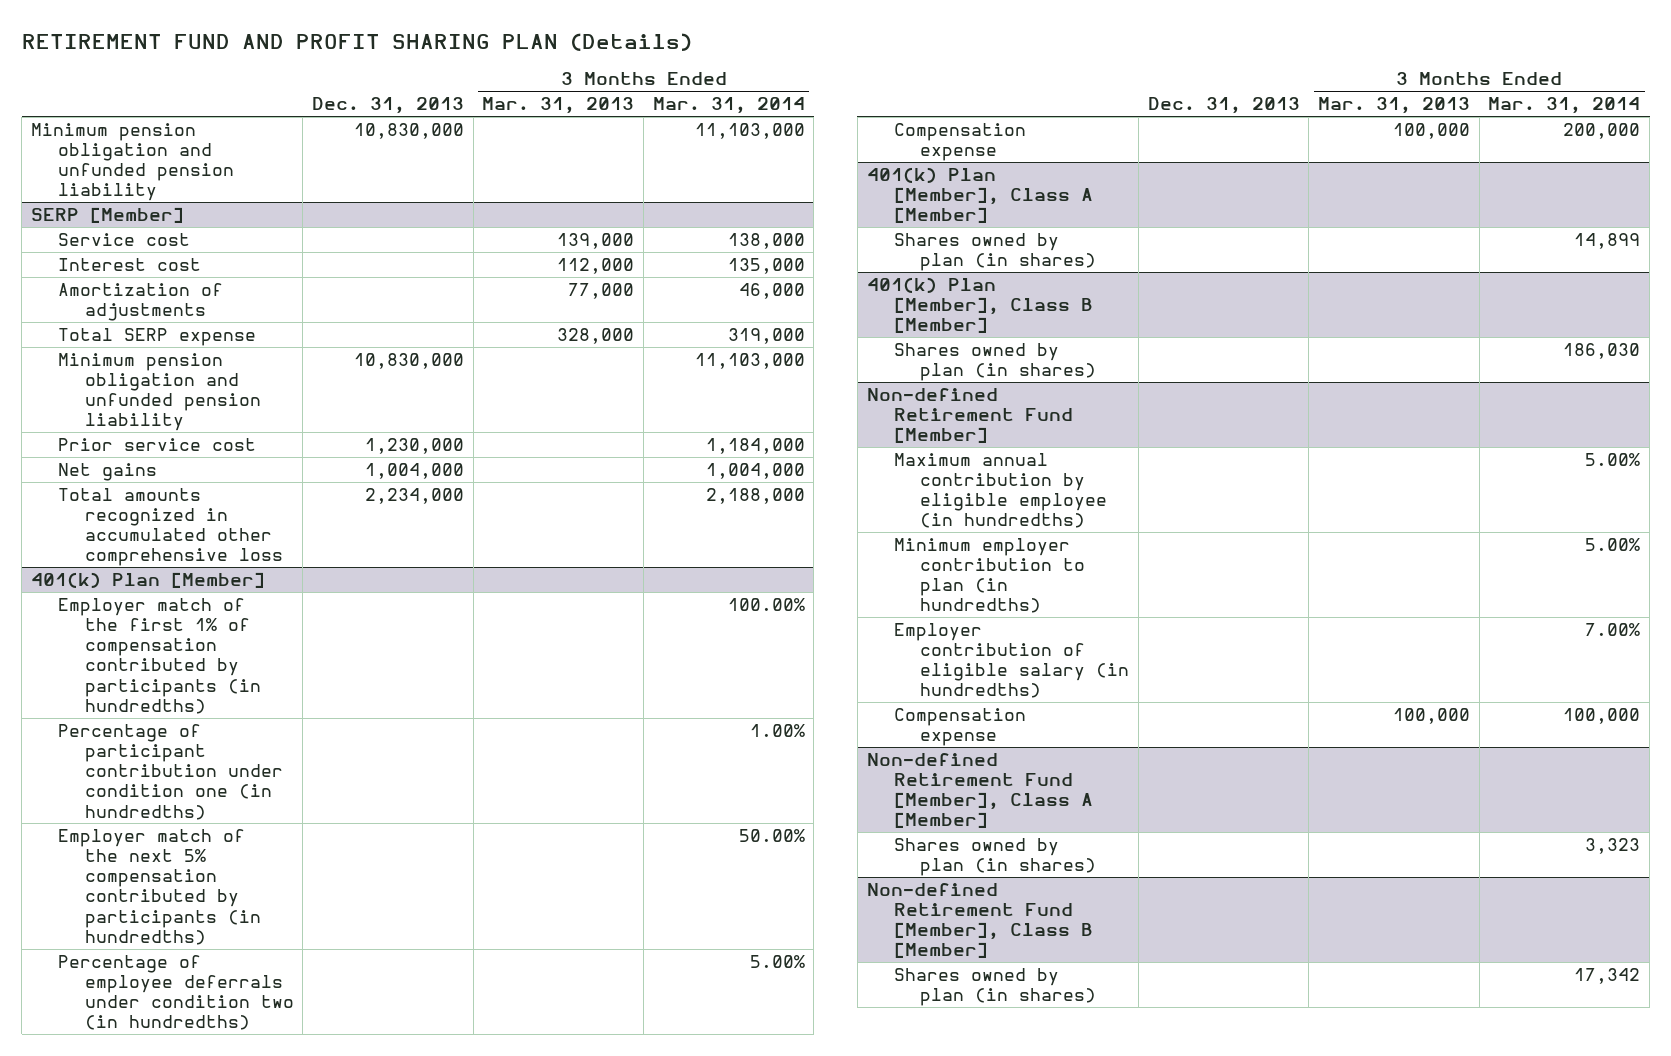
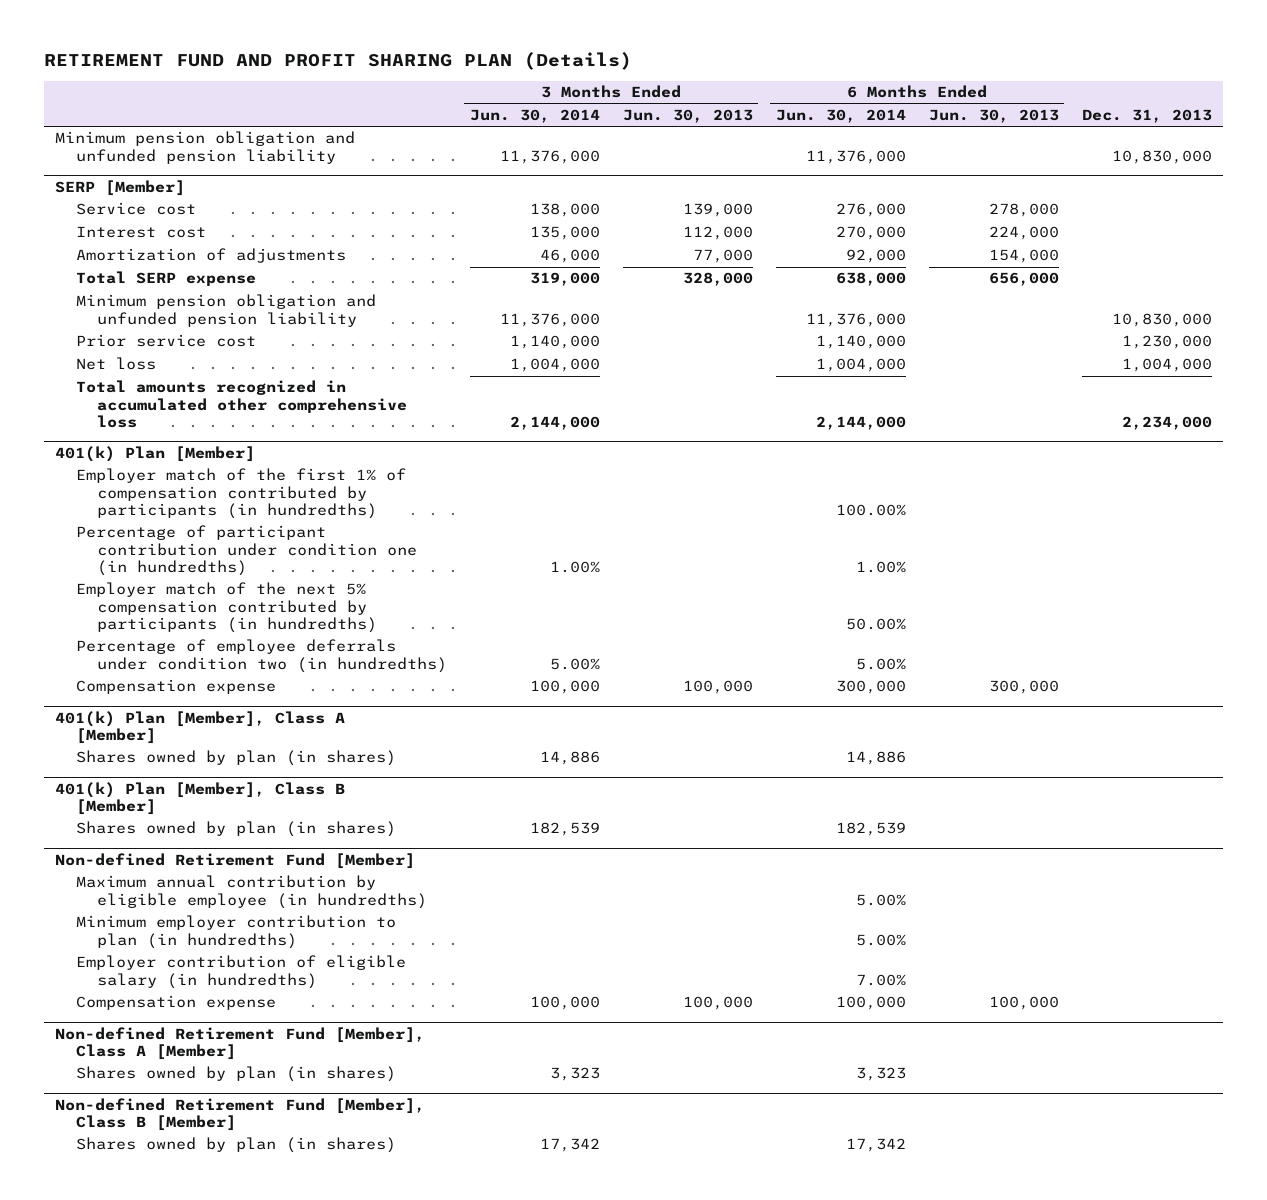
- | Dec. 31, 2013 | 3 Months Ended Mar. 31, 2013 | 3 Months Ended Mar. 31, 2014
+ | 3 Months Ended Jun. 30, 2014 | 3 Months Ended Jun. 30, 2013 | 6 Months Ended Jun. 30, 2014 | 6 Months Ended Jun. 30, 2013 | Dec. 31, 2013
@ SERP [Member]
- Net gains | 1,004,000 | | 1,004,000
+ Net loss | 1,004,000 | | 1,004,000 | | 1,004,000

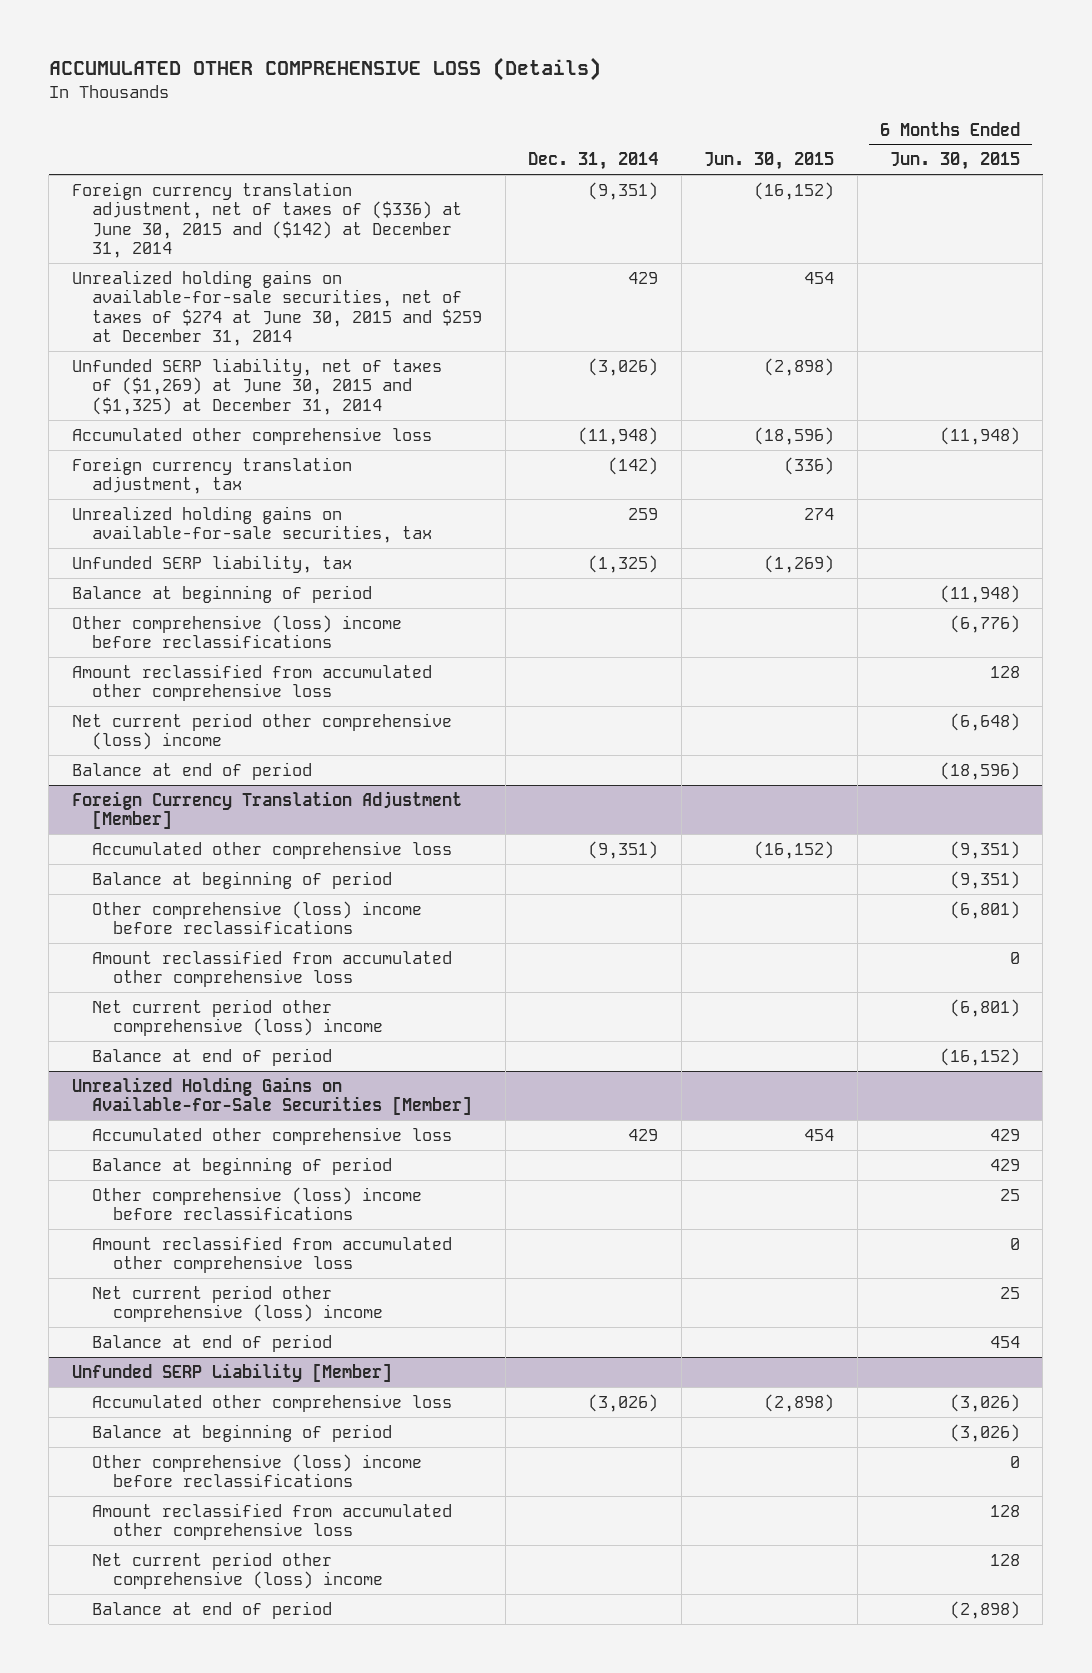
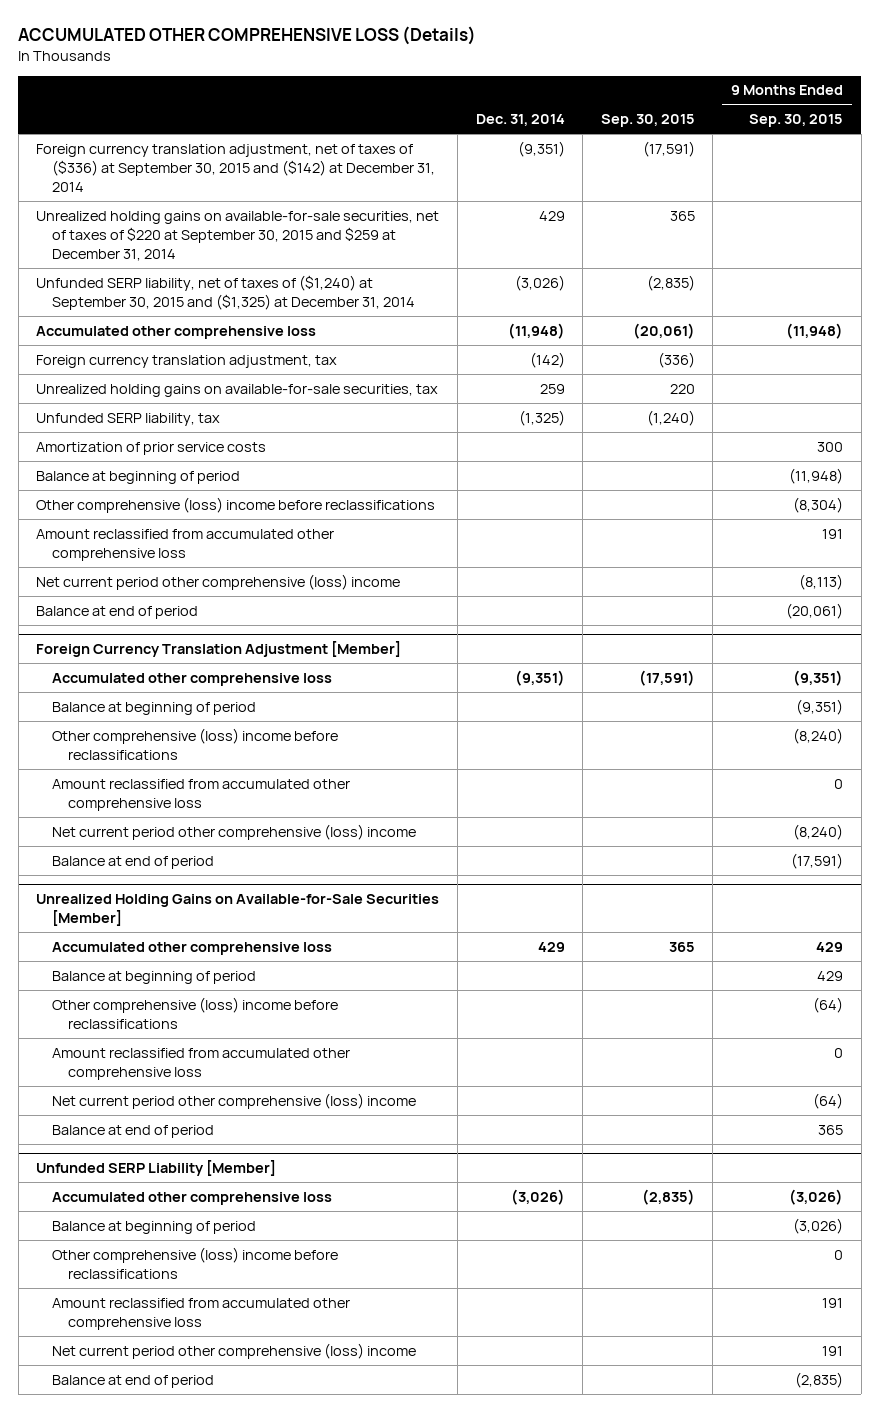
- | Dec. 31, 2014 | Jun. 30, 2015 | 6 Months Ended Jun. 30, 2015
+ | Dec. 31, 2014 | Sep. 30, 2015 | 9 Months Ended Sep. 30, 2015
- Foreign currency translation adjustment, net of taxes of ($336) at June 30, 2015 and ($142) at December 31, 2014 | (9,351) | (16,152) |
- Unrealized holding gains on available-for-sale securities, net of taxes of $274 at June 30, 2015 and $259 at December 31, 2014 | 429 | 454 |
- Unfunded SERP liability, net of taxes of ($1,269) at June 30, 2015 and ($1,325) at December 31, 2014 | (3,026) | (2,898) |
+ Foreign currency translation adjustment, net of taxes of ($336) at September 30, 2015 and ($142) at December 31, 2014 | (9,351) | (17,591) |
+ Unrealized holding gains on available-for-sale securities, net of taxes of $220 at September 30, 2015 and $259 at December 31, 2014 | 429 | 365 |
+ Unfunded SERP liability, net of taxes of ($1,240) at September 30, 2015 and ($1,325) at December 31, 2014 | (3,026) | (2,835) |
+ Amortization of prior service costs | | | 300

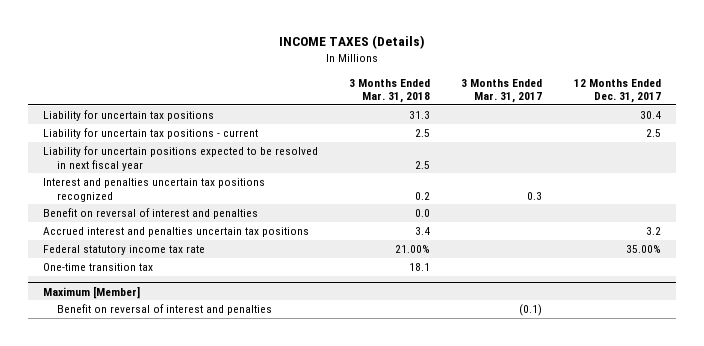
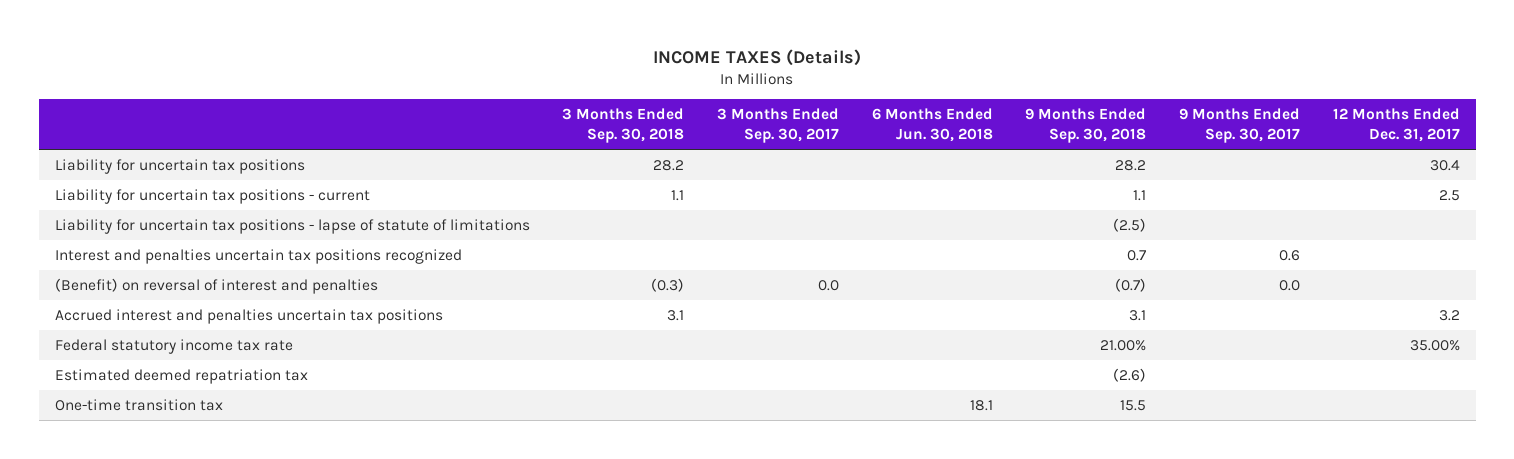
- | 3 Months Ended Mar. 31, 2018 | 3 Months Ended Mar. 31, 2017 | 12 Months Ended Dec. 31, 2017
+ | 3 Months Ended Sep. 30, 2018 | 3 Months Ended Sep. 30, 2017 | 6 Months Ended Jun. 30, 2018 | 9 Months Ended Sep. 30, 2018 | 9 Months Ended Sep. 30, 2017 | 12 Months Ended Dec. 31, 2017
- Liability for uncertain positions expected to be resolved in next fiscal year | 2.5 | |
+ Liability for uncertain tax positions - lapse of statute of limitations | | | | (2.5) | |
- Benefit on reversal of interest and penalties | 0.0 | |
+ (Benefit) on reversal of interest and penalties | (0.3) | 0.0 | | (0.7) | 0.0 |
+ Estimated deemed repatriation tax | | | | (2.6) | |
- Maximum [Member]
- Benefit on reversal of interest and penalties | | (0.1) |

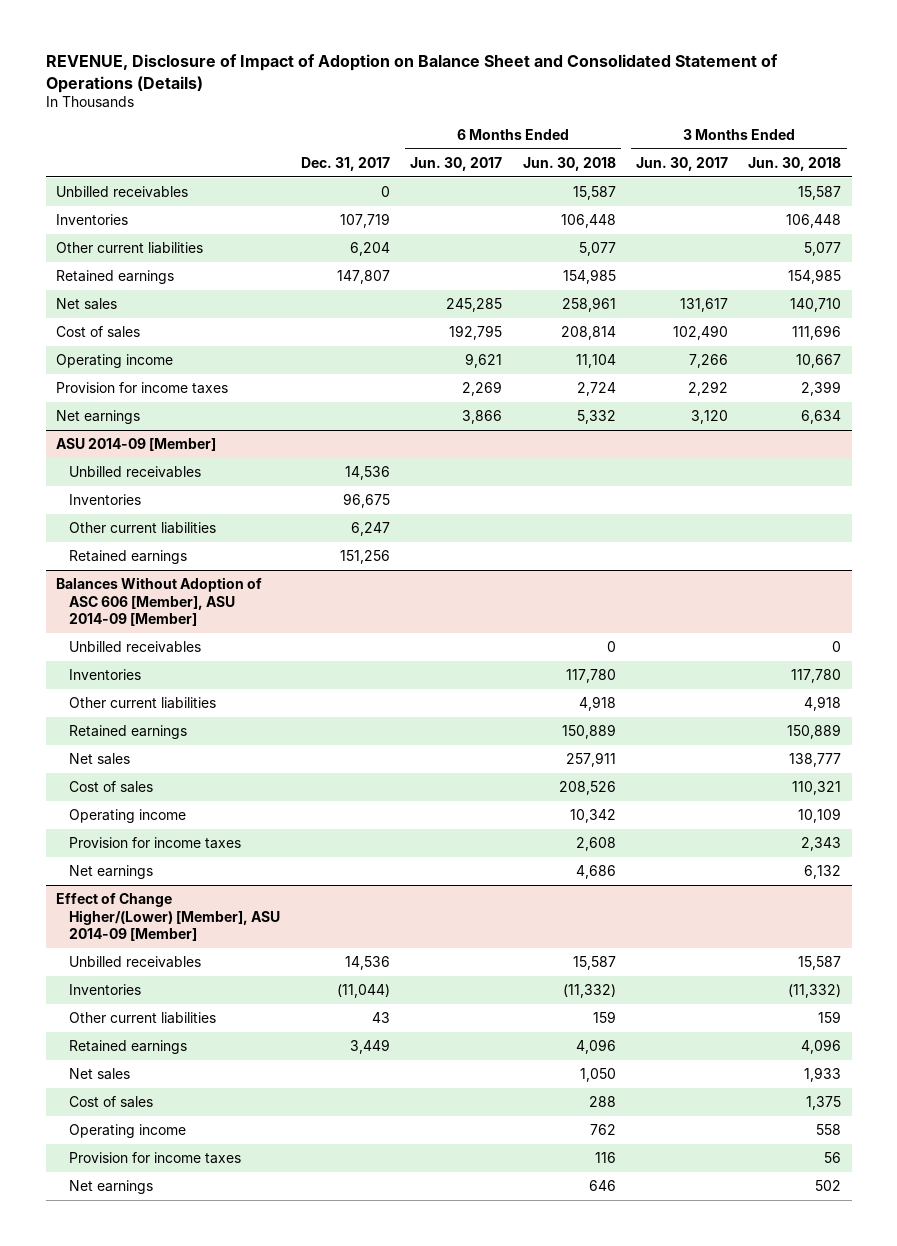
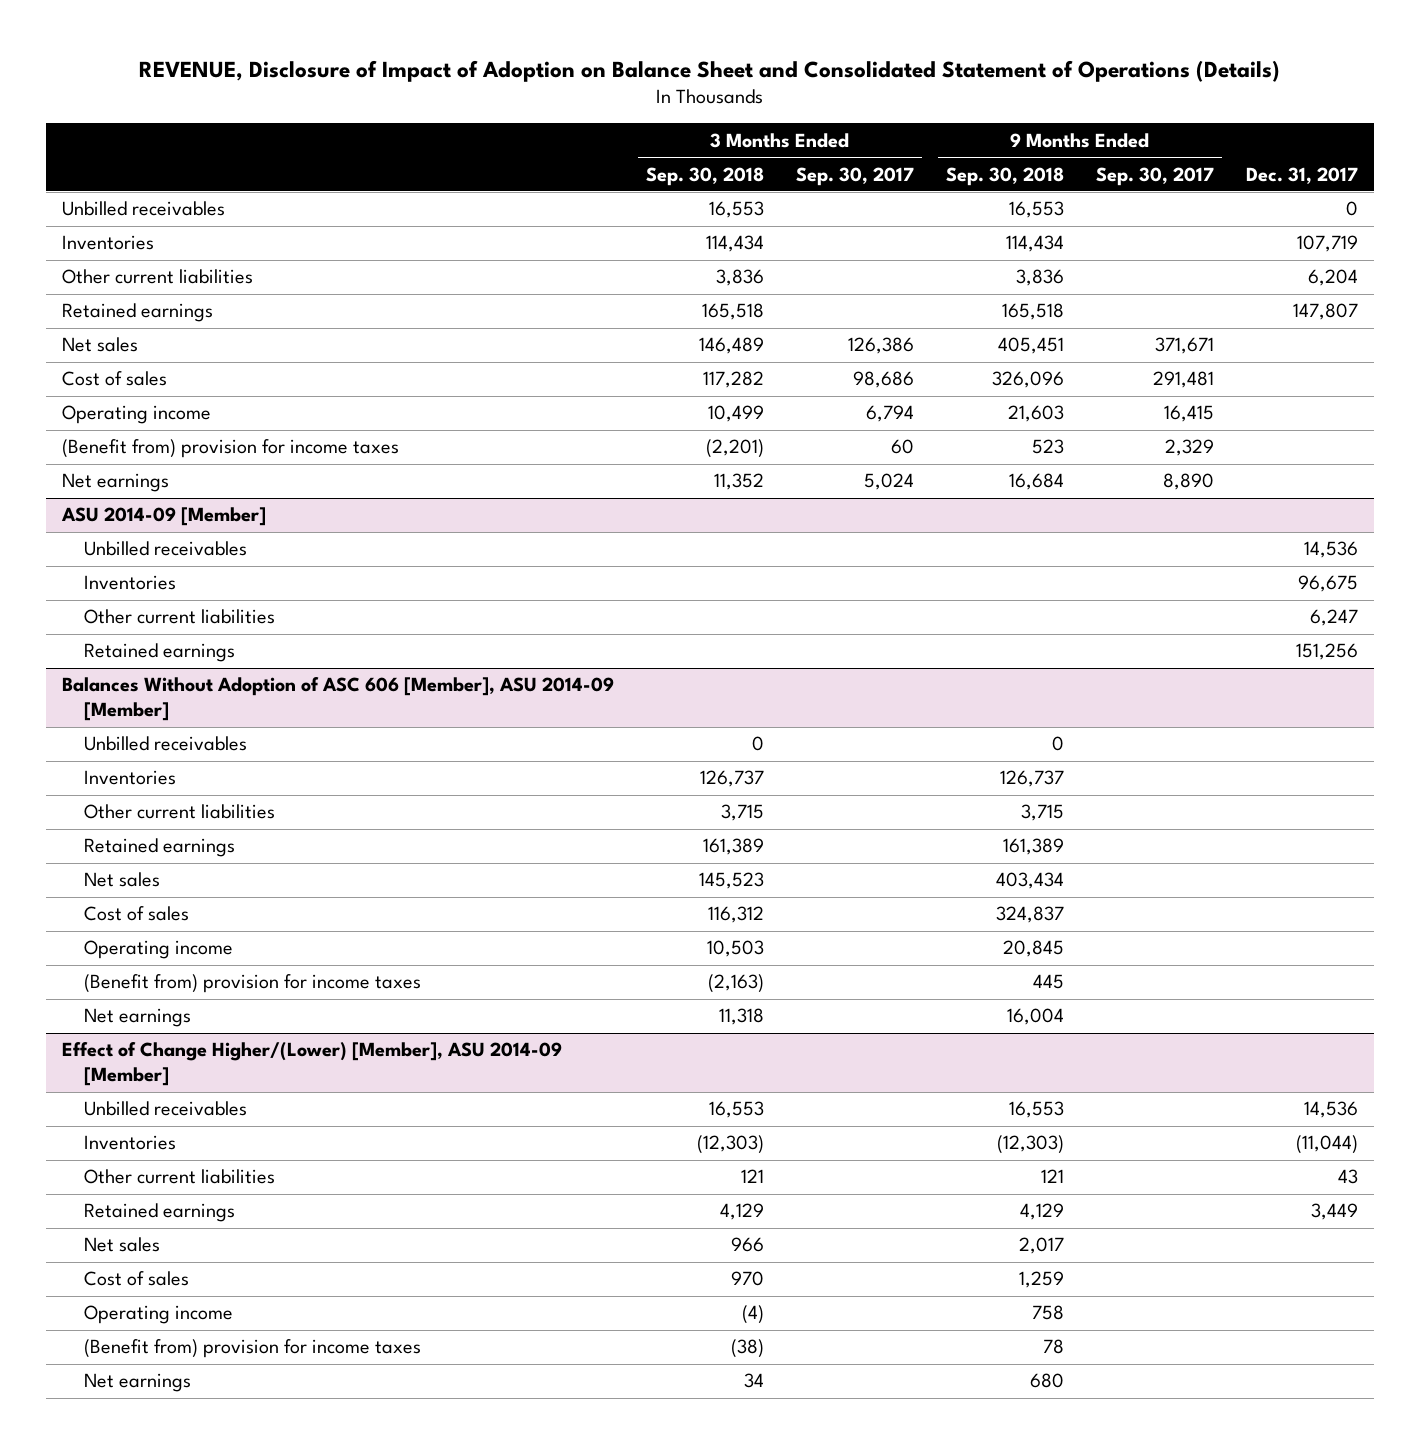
- | Dec. 31, 2017 | 6 Months Ended Jun. 30, 2017 | 6 Months Ended Jun. 30, 2018 | 3 Months Ended Jun. 30, 2017 | 3 Months Ended Jun. 30, 2018
+ | 3 Months Ended Sep. 30, 2018 | 3 Months Ended Sep. 30, 2017 | 9 Months Ended Sep. 30, 2018 | 9 Months Ended Sep. 30, 2017 | Dec. 31, 2017
- Provision for income taxes | | 2,269 | 2,724 | 2,292 | 2,399
+ (Benefit from) provision for income taxes | (2,201) | 60 | 523 | 2,329 |
@ Balances Without Adoption of ASC 606 [Member], ASU 2014-09 [Member]
- Provision for income taxes | | | 2,608 | | 2,343
+ (Benefit from) provision for income taxes | (2,163) | | 445 | |
@ Effect of Change Higher/(Lower) [Member], ASU 2014-09 [Member]
- Provision for income taxes | | | 116 | | 56
+ (Benefit from) provision for income taxes | (38) | | 78 | |

